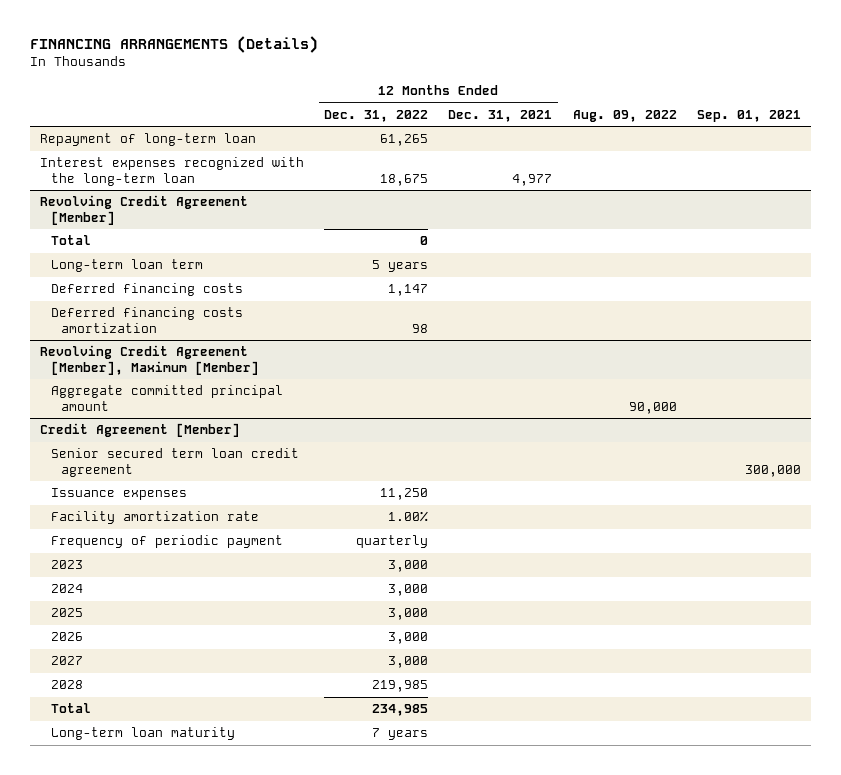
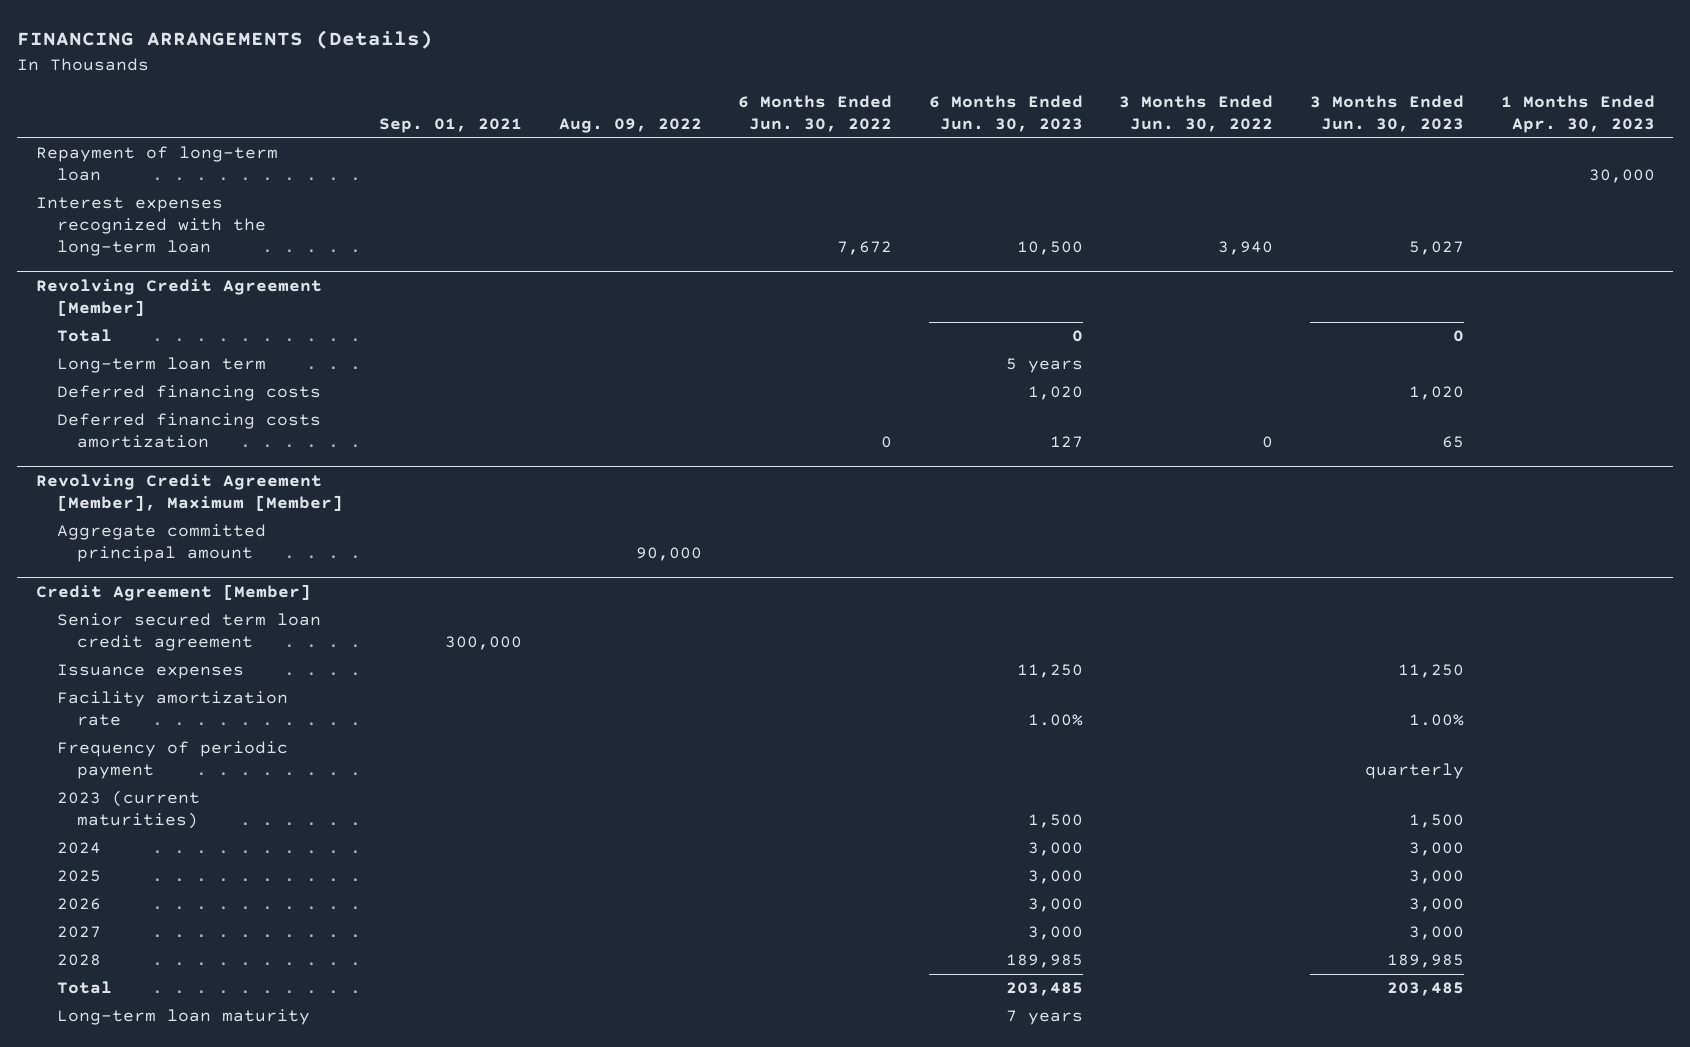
- | 12 Months Ended Dec. 31, 2022 | 12 Months Ended Dec. 31, 2021 | Aug. 09, 2022 | Sep. 01, 2021
+ | Sep. 01, 2021 | Aug. 09, 2022 | 6 Months Ended Jun. 30, 2022 | 6 Months Ended Jun. 30, 2023 | 3 Months Ended Jun. 30, 2022 | 3 Months Ended Jun. 30, 2023 | 1 Months Ended Apr. 30, 2023
@ Credit Agreement [Member]
- 2023 | 3,000 | | |
+ 2023 (current maturities) | | | | 1,500 | | 1,500 |

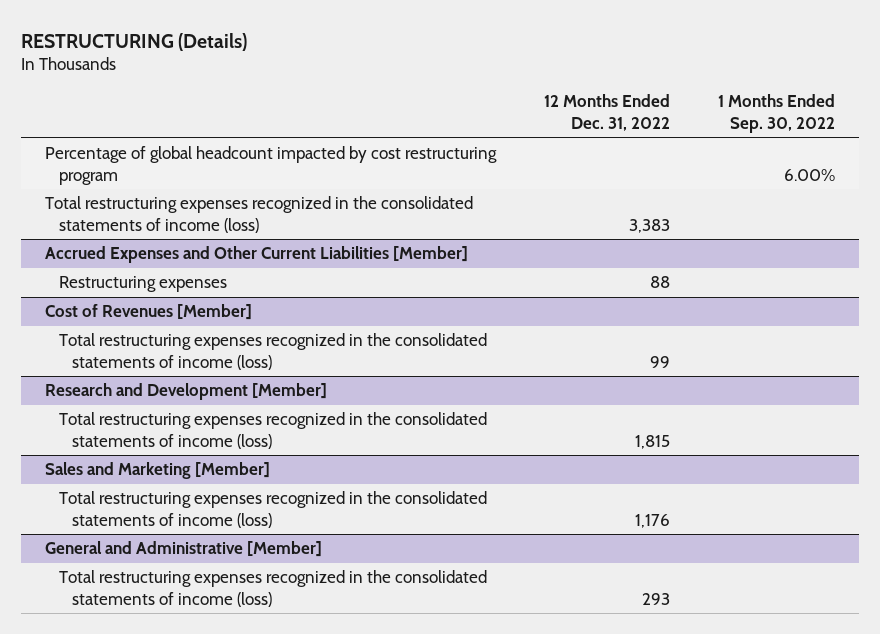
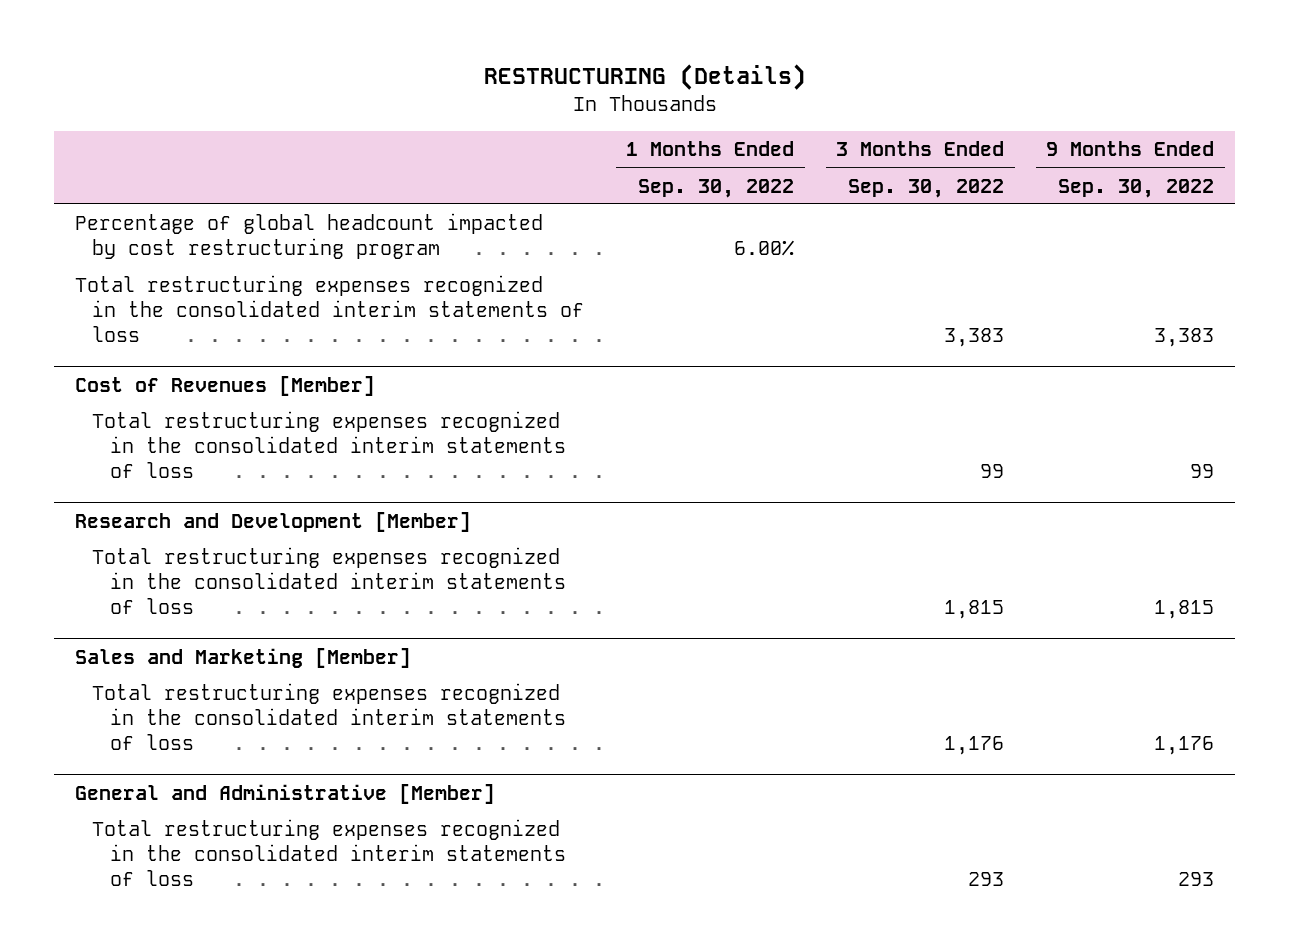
- | 12 Months Ended Dec. 31, 2022 | 1 Months Ended Sep. 30, 2022
+ | 1 Months Ended Sep. 30, 2022 | 3 Months Ended Sep. 30, 2022 | 9 Months Ended Sep. 30, 2022
- Total restructuring expenses recognized in the consolidated statements of income (loss) | 3,383 |
- Accrued Expenses and Other Current Liabilities [Member]
- Restructuring expenses | 88 |
+ Total restructuring expenses recognized in the consolidated interim statements of loss | | 3,383 | 3,383
@ Cost of Revenues [Member]
- Total restructuring expenses recognized in the consolidated statements of income (loss) | 99 |
+ Total restructuring expenses recognized in the consolidated interim statements of loss | | 99 | 99
@ Research and Development [Member]
- Total restructuring expenses recognized in the consolidated statements of income (loss) | 1,815 |
+ Total restructuring expenses recognized in the consolidated interim statements of loss | | 1,815 | 1,815
@ Sales and Marketing [Member]
- Total restructuring expenses recognized in the consolidated statements of income (loss) | 1,176 |
+ Total restructuring expenses recognized in the consolidated interim statements of loss | | 1,176 | 1,176
@ General and Administrative [Member]
- Total restructuring expenses recognized in the consolidated statements of income (loss) | 293 |
+ Total restructuring expenses recognized in the consolidated interim statements of loss | | 293 | 293

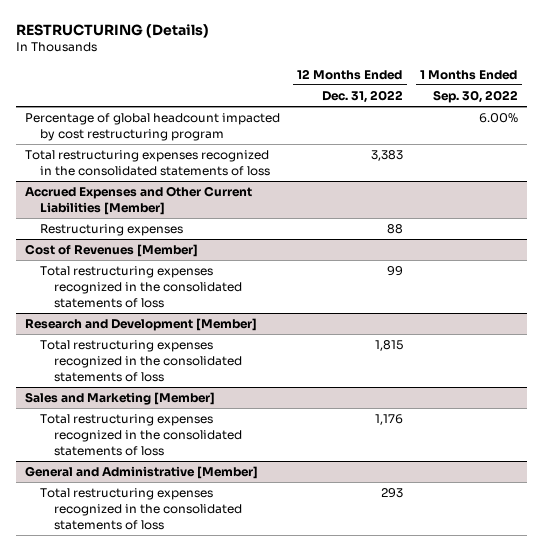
- | 1 Months Ended Sep. 30, 2022 | 3 Months Ended Sep. 30, 2022 | 9 Months Ended Sep. 30, 2022
+ | 12 Months Ended Dec. 31, 2022 | 1 Months Ended Sep. 30, 2022
- Total restructuring expenses recognized in the consolidated interim statements of loss | | 3,383 | 3,383
+ Total restructuring expenses recognized in the consolidated statements of loss | 3,383 |
+ Accrued Expenses and Other Current Liabilities [Member]
+ Restructuring expenses | 88 |
@ Cost of Revenues [Member]
- Total restructuring expenses recognized in the consolidated interim statements of loss | | 99 | 99
+ Total restructuring expenses recognized in the consolidated statements of loss | 99 |
@ Research and Development [Member]
- Total restructuring expenses recognized in the consolidated interim statements of loss | | 1,815 | 1,815
+ Total restructuring expenses recognized in the consolidated statements of loss | 1,815 |
@ Sales and Marketing [Member]
- Total restructuring expenses recognized in the consolidated interim statements of loss | | 1,176 | 1,176
+ Total restructuring expenses recognized in the consolidated statements of loss | 1,176 |
@ General and Administrative [Member]
- Total restructuring expenses recognized in the consolidated interim statements of loss | | 293 | 293
+ Total restructuring expenses recognized in the consolidated statements of loss | 293 |

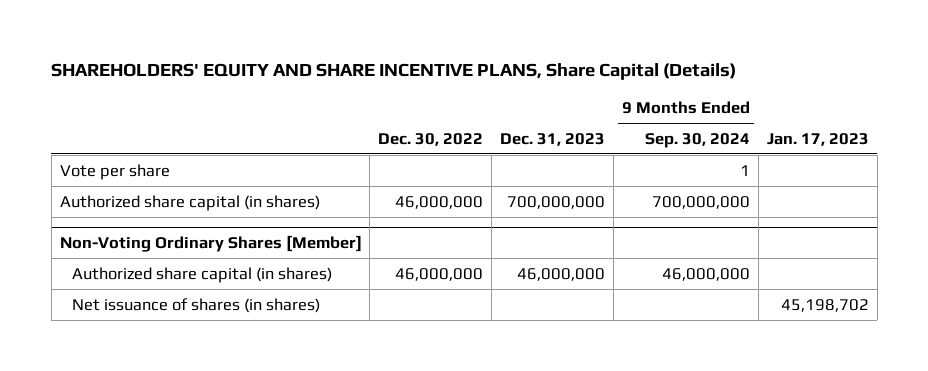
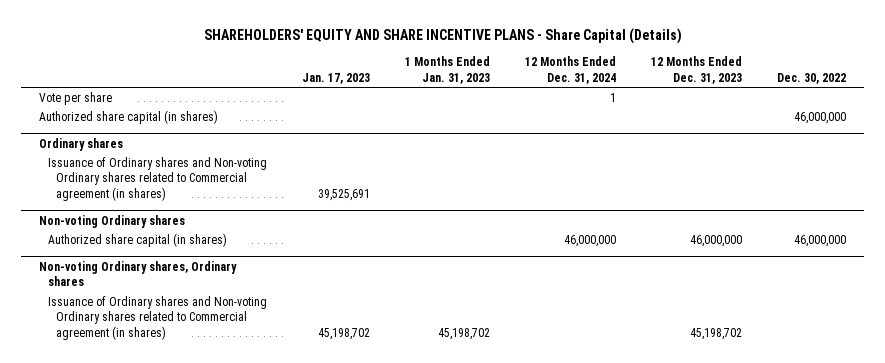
- SHAREHOLDERS' EQUITY AND SHARE INCENTIVE PLANS, Share Capital (Details)
+ SHAREHOLDERS' EQUITY AND SHARE INCENTIVE PLANS - Share Capital (Details)
- | Dec. 30, 2022 | Dec. 31, 2023 | 9 Months Ended Sep. 30, 2024 | Jan. 17, 2023
+ | Jan. 17, 2023 | 1 Months Ended Jan. 31, 2023 | 12 Months Ended Dec. 31, 2024 | 12 Months Ended Dec. 31, 2023 | Dec. 30, 2022
- Non-Voting Ordinary Shares [Member]
+ Ordinary shares
+ Issuance of Ordinary shares and Non-voting Ordinary shares related to Commercial agreement (in shares) | 39,525,691 | | | |
+ Non-voting Ordinary shares
- Net issuance of shares (in shares) | | | | 45,198,702
+ Non-voting Ordinary shares, Ordinary shares
+ Issuance of Ordinary shares and Non-voting Ordinary shares related to Commercial agreement (in shares) | 45,198,702 | 45,198,702 | | 45,198,702 |

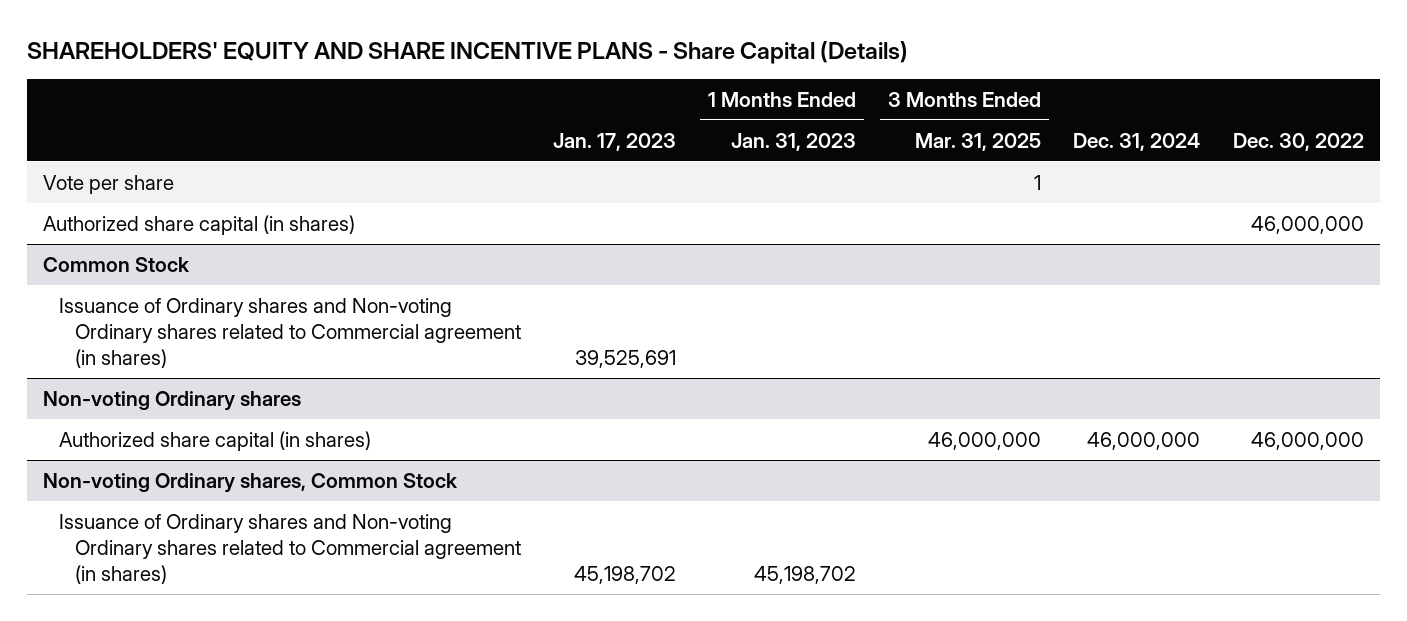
- | Jan. 17, 2023 | 1 Months Ended Jan. 31, 2023 | 12 Months Ended Dec. 31, 2024 | 12 Months Ended Dec. 31, 2023 | Dec. 30, 2022
+ | Jan. 17, 2023 | 1 Months Ended Jan. 31, 2023 | 3 Months Ended Mar. 31, 2025 | Dec. 31, 2024 | Dec. 30, 2022
- Ordinary shares
+ Common Stock
- Non-voting Ordinary shares, Ordinary shares
+ Non-voting Ordinary shares, Common Stock

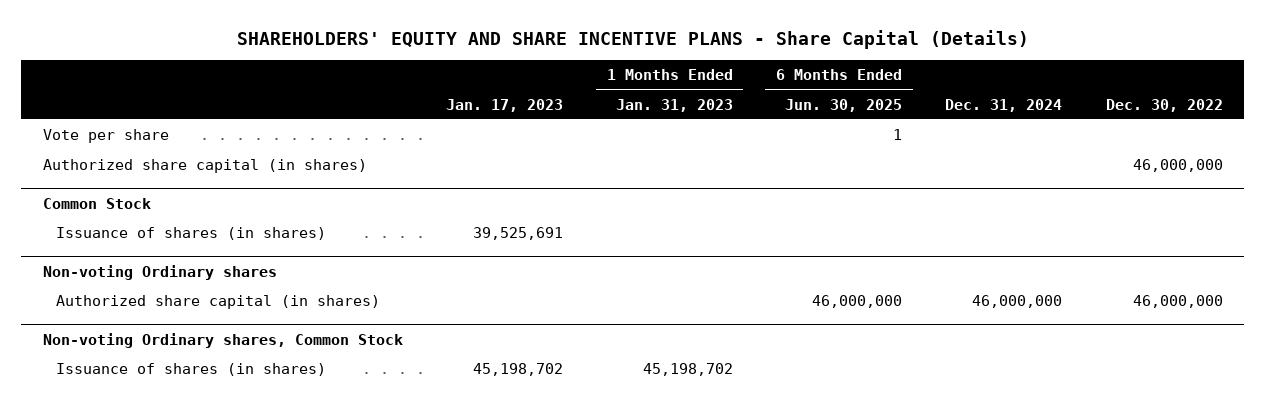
- | Jan. 17, 2023 | 1 Months Ended Jan. 31, 2023 | 3 Months Ended Mar. 31, 2025 | Dec. 31, 2024 | Dec. 30, 2022
+ | Jan. 17, 2023 | 1 Months Ended Jan. 31, 2023 | 6 Months Ended Jun. 30, 2025 | Dec. 31, 2024 | Dec. 30, 2022
@ Common Stock
- Issuance of Ordinary shares and Non-voting Ordinary shares related to Commercial agreement (in shares) | 39,525,691 | | | |
+ Issuance of shares (in shares) | 39,525,691 | | | |
@ Non-voting Ordinary shares, Common Stock
- Issuance of Ordinary shares and Non-voting Ordinary shares related to Commercial agreement (in shares) | 45,198,702 | 45,198,702 | | |
+ Issuance of shares (in shares) | 45,198,702 | 45,198,702 | | |

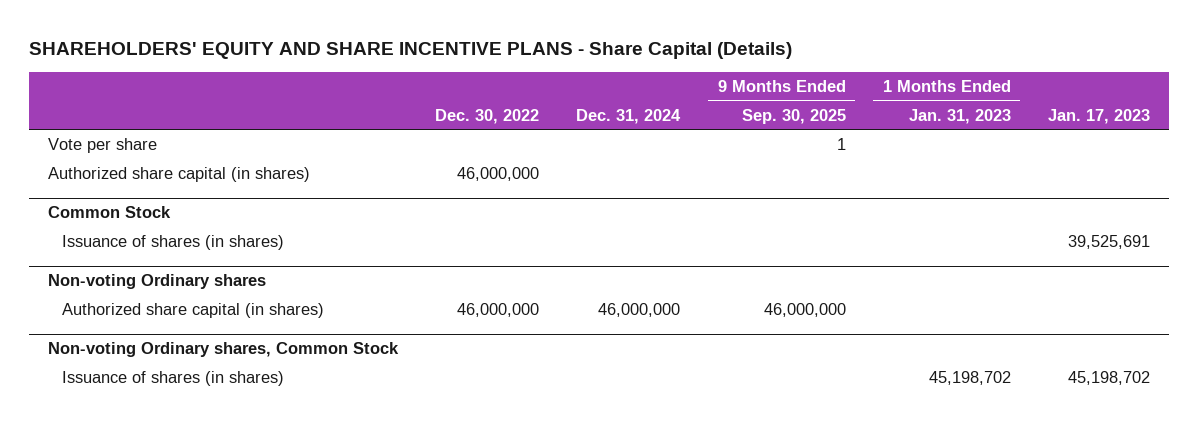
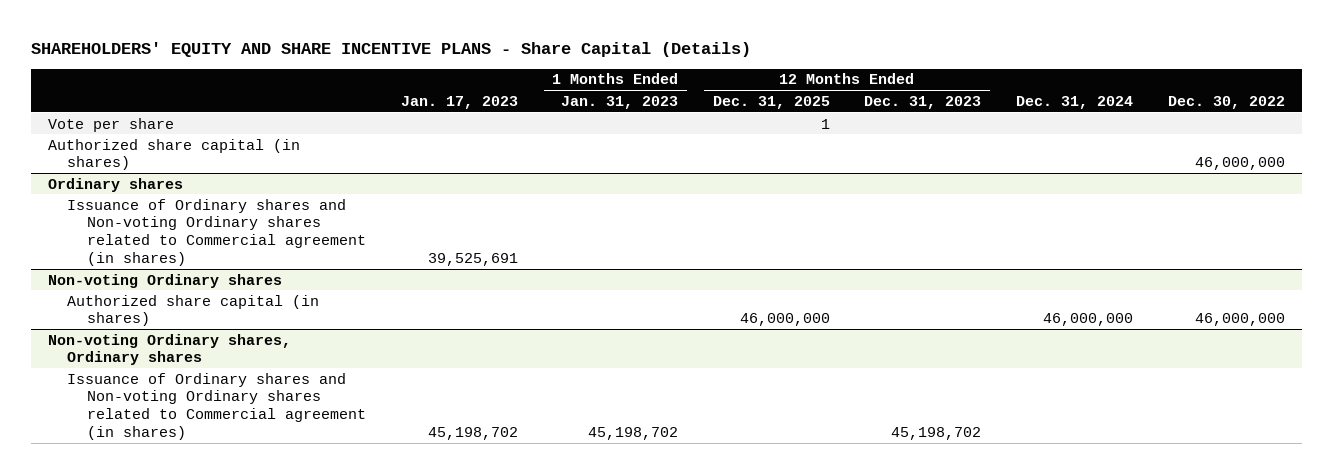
- | Dec. 30, 2022 | Dec. 31, 2024 | 9 Months Ended Sep. 30, 2025 | 1 Months Ended Jan. 31, 2023 | Jan. 17, 2023
+ | Jan. 17, 2023 | 1 Months Ended Jan. 31, 2023 | 12 Months Ended Dec. 31, 2025 | 12 Months Ended Dec. 31, 2023 | Dec. 31, 2024 | Dec. 30, 2022
- Common Stock
- Issuance of shares (in shares) | | | | | 39,525,691
+ Ordinary shares
+ Issuance of Ordinary shares and Non-voting Ordinary shares related to Commercial agreement (in shares) | 39,525,691 | | | | |
- Non-voting Ordinary shares, Common Stock
- Issuance of shares (in shares) | | | | 45,198,702 | 45,198,702
+ Non-voting Ordinary shares, Ordinary shares
+ Issuance of Ordinary shares and Non-voting Ordinary shares related to Commercial agreement (in shares) | 45,198,702 | 45,198,702 | | 45,198,702 | |

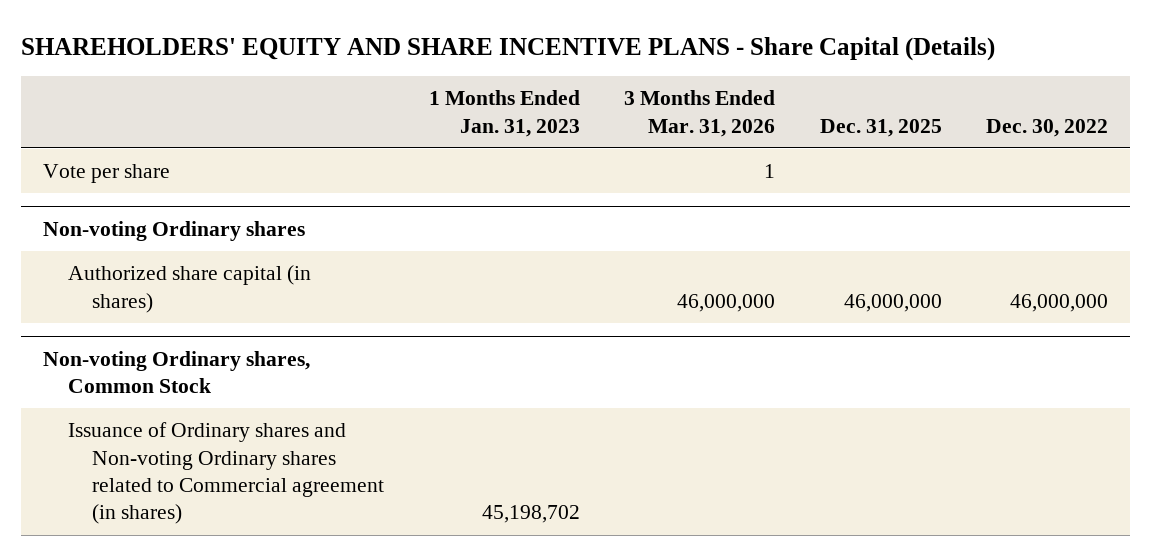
- | Jan. 17, 2023 | 1 Months Ended Jan. 31, 2023 | 12 Months Ended Dec. 31, 2025 | 12 Months Ended Dec. 31, 2023 | Dec. 31, 2024 | Dec. 30, 2022
+ | 1 Months Ended Jan. 31, 2023 | 3 Months Ended Mar. 31, 2026 | Dec. 31, 2025 | Dec. 30, 2022
- Authorized share capital (in shares) | | | | | | 46,000,000
- Ordinary shares
- Issuance of Ordinary shares and Non-voting Ordinary shares related to Commercial agreement (in shares) | 39,525,691 | | | | |
- Non-voting Ordinary shares, Ordinary shares
+ Non-voting Ordinary shares, Common Stock

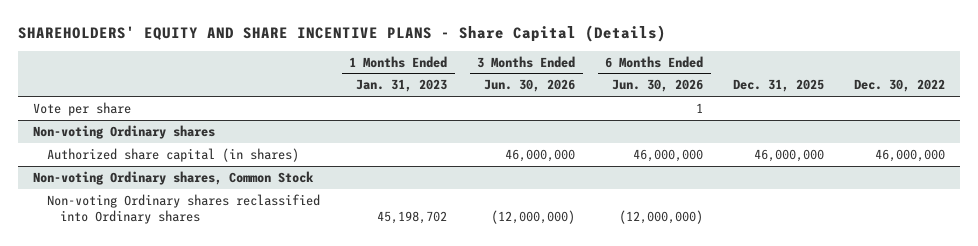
- | 1 Months Ended Jan. 31, 2023 | 3 Months Ended Mar. 31, 2026 | Dec. 31, 2025 | Dec. 30, 2022
+ | 1 Months Ended Jan. 31, 2023 | 3 Months Ended Jun. 30, 2026 | 6 Months Ended Jun. 30, 2026 | Dec. 31, 2025 | Dec. 30, 2022
@ Non-voting Ordinary shares, Common Stock
- Issuance of Ordinary shares and Non-voting Ordinary shares related to Commercial agreement (in shares) | 45,198,702 | | |
+ Non-voting Ordinary shares reclassified into Ordinary shares | 45,198,702 | (12,000,000) | (12,000,000) | |

